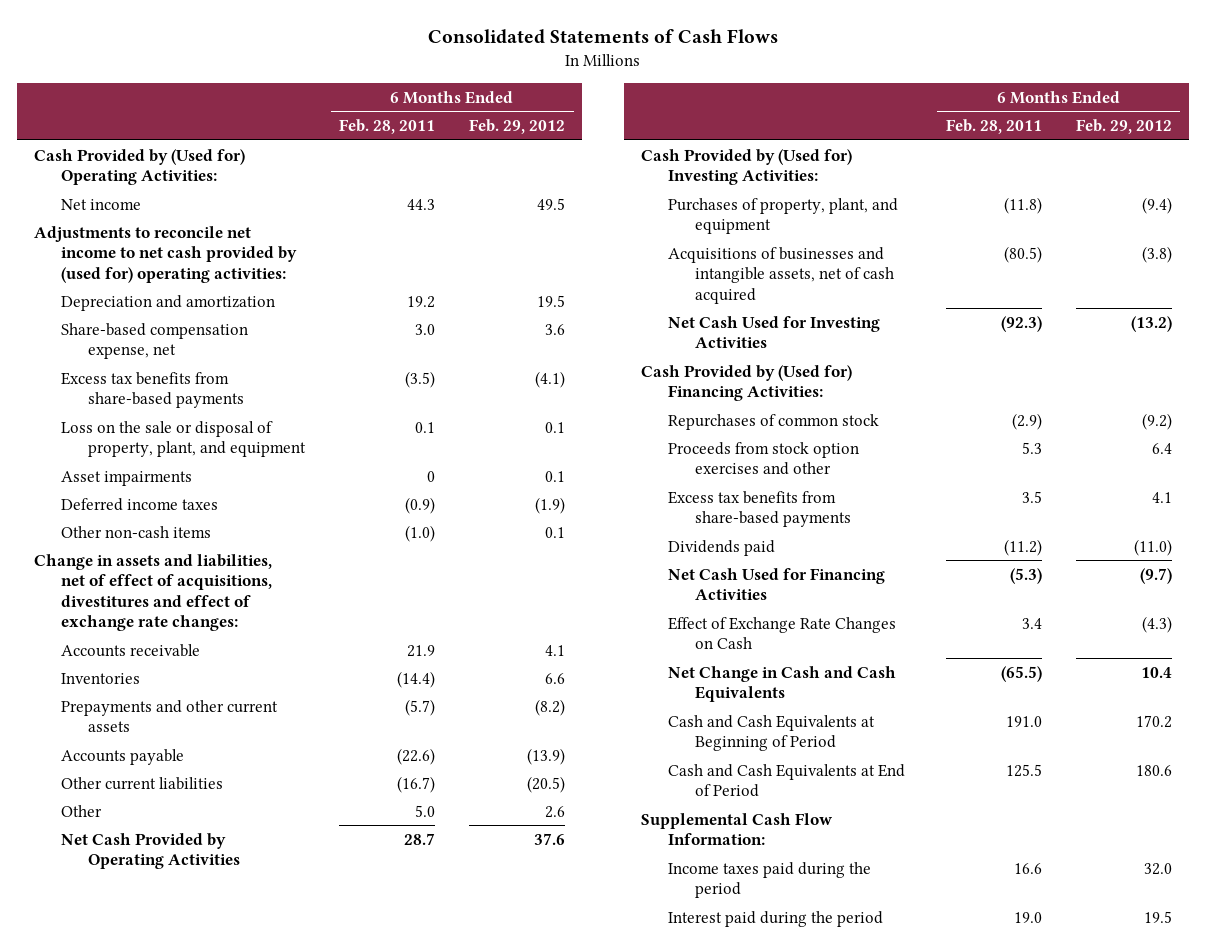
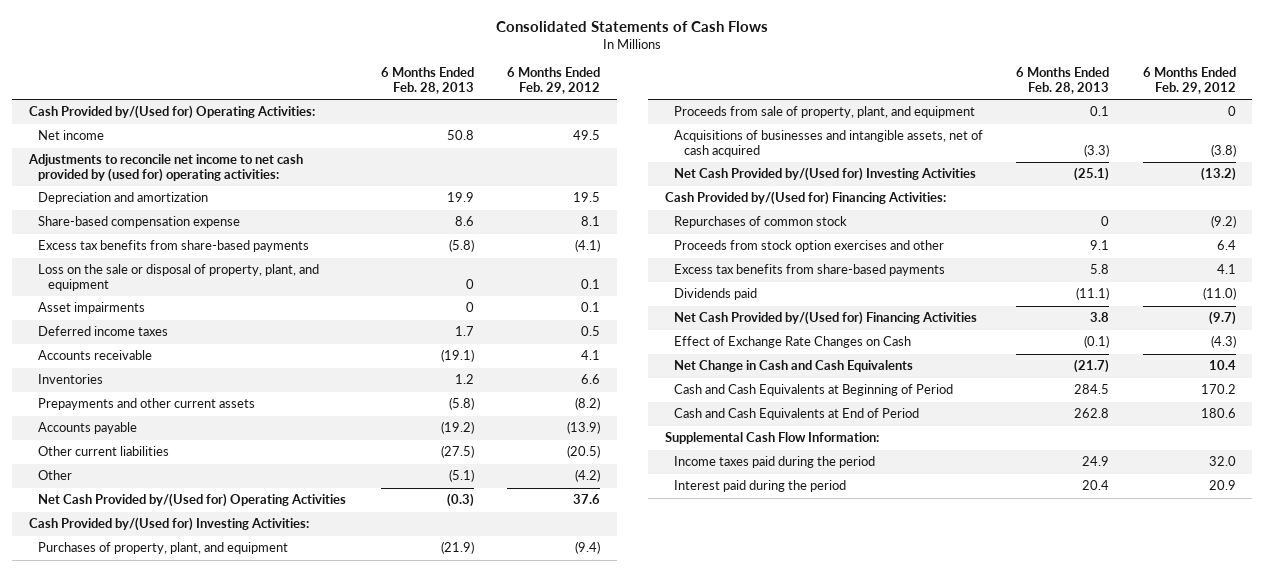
- | 6 Months Ended Feb. 28, 2011 | 6 Months Ended Feb. 29, 2012
+ | 6 Months Ended Feb. 28, 2013 | 6 Months Ended Feb. 29, 2012
- Cash Provided by (Used for) Operating Activities:
+ Cash Provided by/(Used for) Operating Activities:
- Share-based compensation expense, net | 3.0 | 3.6
+ Share-based compensation expense | 8.6 | 8.1
- Deferred income taxes | (0.9) | (1.9)
- Other non-cash items | (1.0) | 0.1
- Change in assets and liabilities, net of effect of acquisitions, divestitures and effect of exchange rate changes:
+ Deferred income taxes | 1.7 | 0.5
- Other | 5.0 | 2.6
- Net Cash Provided by Operating Activities | 28.7 | 37.6
- Cash Provided by (Used for) Investing Activities:
+ Other | (5.1) | (4.2)
+ Net Cash Provided by/(Used for) Operating Activities | (0.3) | 37.6
+ Cash Provided by/(Used for) Investing Activities:
+ Proceeds from sale of property, plant, and equipment | 0.1 | 0
- Net Cash Used for Investing Activities | (92.3) | (13.2)
- Cash Provided by (Used for) Financing Activities:
+ Net Cash Provided by/(Used for) Investing Activities | (25.1) | (13.2)
+ Cash Provided by/(Used for) Financing Activities:
- Net Cash Used for Financing Activities | (5.3) | (9.7)
+ Net Cash Provided by/(Used for) Financing Activities | 3.8 | (9.7)
- Interest paid during the period | 19.0 | 19.5
+ Interest paid during the period | 20.4 | 20.9

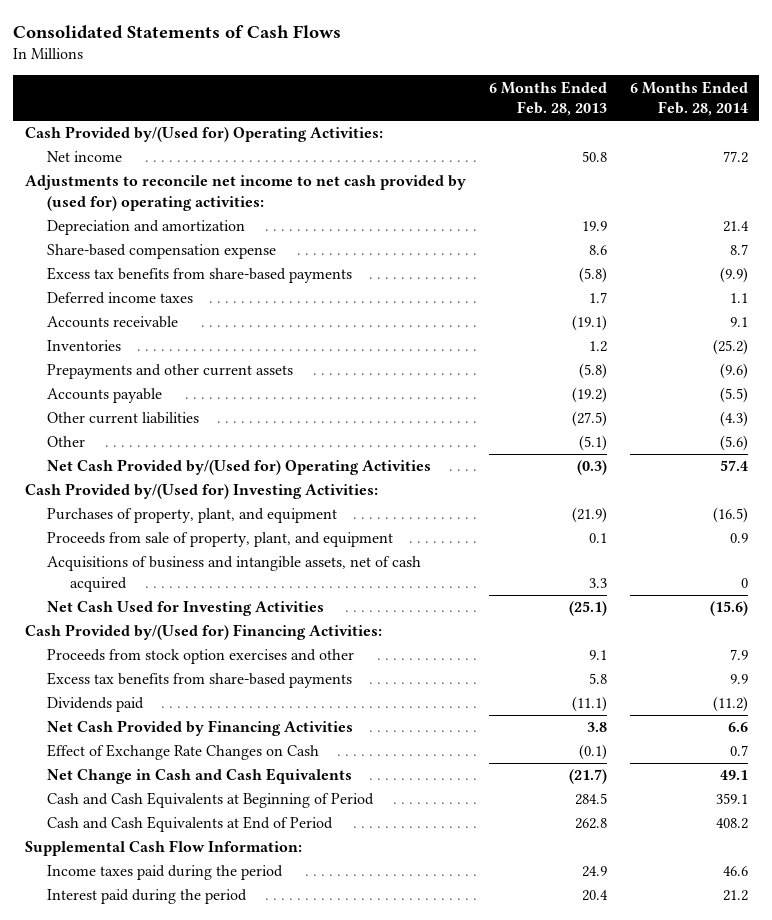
- | 6 Months Ended Feb. 28, 2013 | 6 Months Ended Feb. 29, 2012
+ | 6 Months Ended Feb. 28, 2013 | 6 Months Ended Feb. 28, 2014
- Loss on the sale or disposal of property, plant, and equipment | 0 | 0.1
- Asset impairments | 0 | 0.1
- Acquisitions of businesses and intangible assets, net of cash acquired | (3.3) | (3.8)
- Net Cash Provided by/(Used for) Investing Activities | (25.1) | (13.2)
+ Acquisitions of business and intangible assets, net of cash acquired | 3.3 | 0
+ Net Cash Used for Investing Activities | (25.1) | (15.6)
- Repurchases of common stock | 0 | (9.2)
- Net Cash Provided by/(Used for) Financing Activities | 3.8 | (9.7)
+ Net Cash Provided by Financing Activities | 3.8 | 6.6

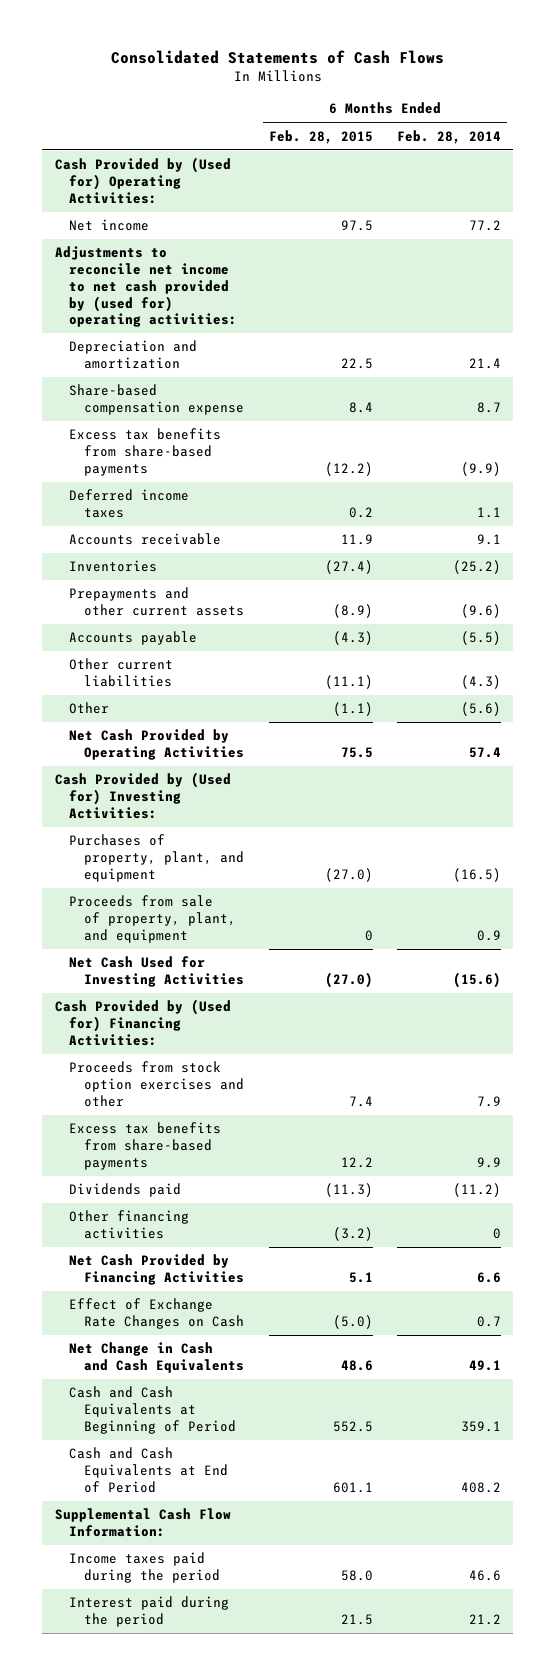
- | 6 Months Ended Feb. 28, 2013 | 6 Months Ended Feb. 28, 2014
+ | 6 Months Ended Feb. 28, 2015 | 6 Months Ended Feb. 28, 2014
- Cash Provided by/(Used for) Operating Activities:
+ Cash Provided by (Used for) Operating Activities:
- Net Cash Provided by/(Used for) Operating Activities | (0.3) | 57.4
- Cash Provided by/(Used for) Investing Activities:
+ Net Cash Provided by Operating Activities | 75.5 | 57.4
+ Cash Provided by (Used for) Investing Activities:
- Acquisitions of business and intangible assets, net of cash acquired | 3.3 | 0
- Cash Provided by/(Used for) Financing Activities:
+ Cash Provided by (Used for) Financing Activities:
+ Other financing activities | (3.2) | 0

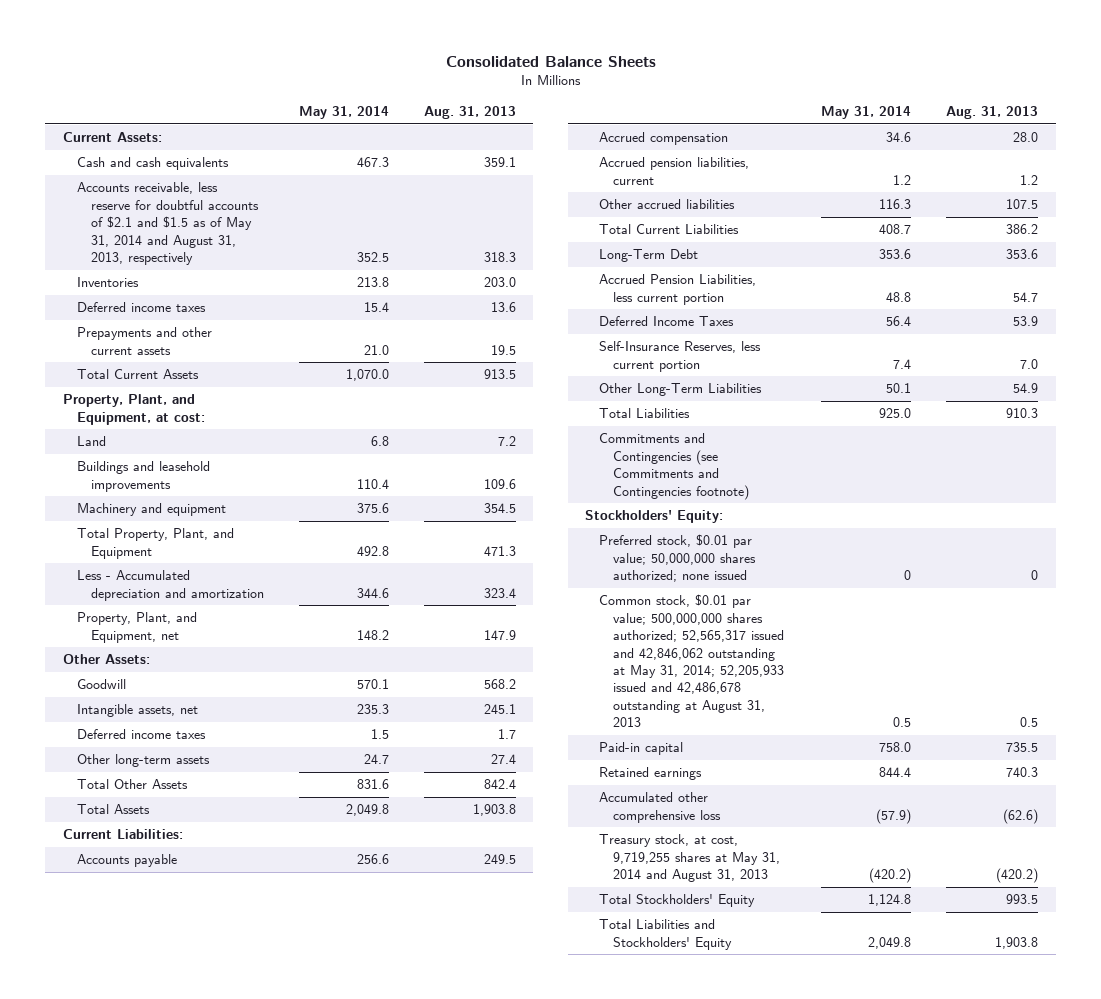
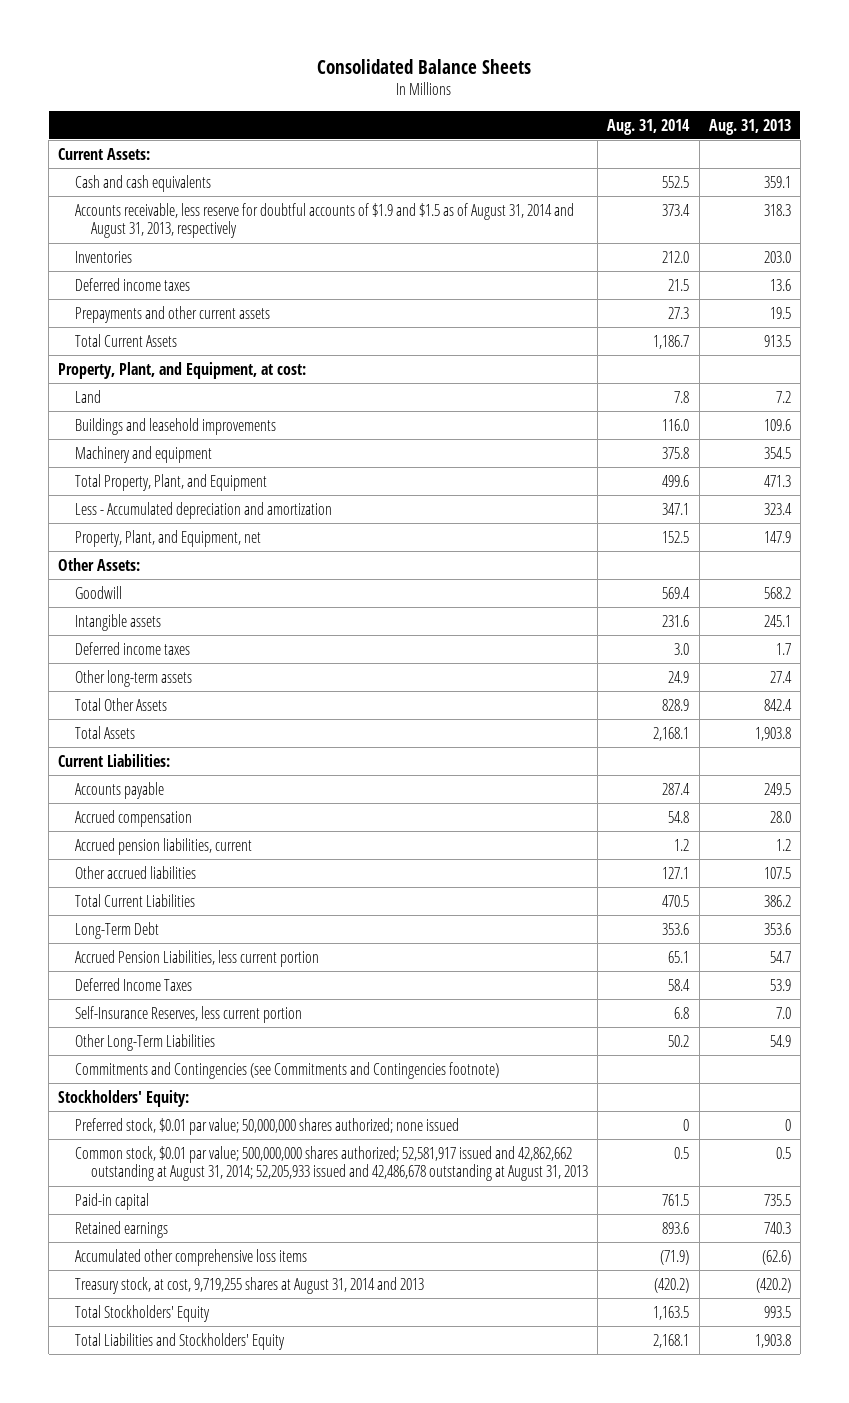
- | May 31, 2014 | Aug. 31, 2013
+ | Aug. 31, 2014 | Aug. 31, 2013
- Accounts receivable, less reserve for doubtful accounts of $2.1 and $1.5 as of May 31, 2014 and August 31, 2013, respectively | 352.5 | 318.3
+ Accounts receivable, less reserve for doubtful accounts of $1.9 and $1.5 as of August 31, 2014 and August 31, 2013, respectively | 373.4 | 318.3
- Intangible assets, net | 235.3 | 245.1
+ Intangible assets | 231.6 | 245.1
- Total Liabilities | 925.0 | 910.3
- Common stock, $0.01 par value; 500,000,000 shares authorized; 52,565,317 issued and 42,846,062 outstanding at May 31, 2014; 52,205,933 issued and 42,486,678 outstanding at August 31, 2013 | 0.5 | 0.5
+ Common stock, $0.01 par value; 500,000,000 shares authorized; 52,581,917 issued and 42,862,662 outstanding at August 31, 2014; 52,205,933 issued and 42,486,678 outstanding at August 31, 2013 | 0.5 | 0.5
- Accumulated other comprehensive loss | (57.9) | (62.6)
- Treasury stock, at cost, 9,719,255 shares at May 31, 2014 and August 31, 2013 | (420.2) | (420.2)
+ Accumulated other comprehensive loss items | (71.9) | (62.6)
+ Treasury stock, at cost, 9,719,255 shares at August 31, 2014 and 2013 | (420.2) | (420.2)

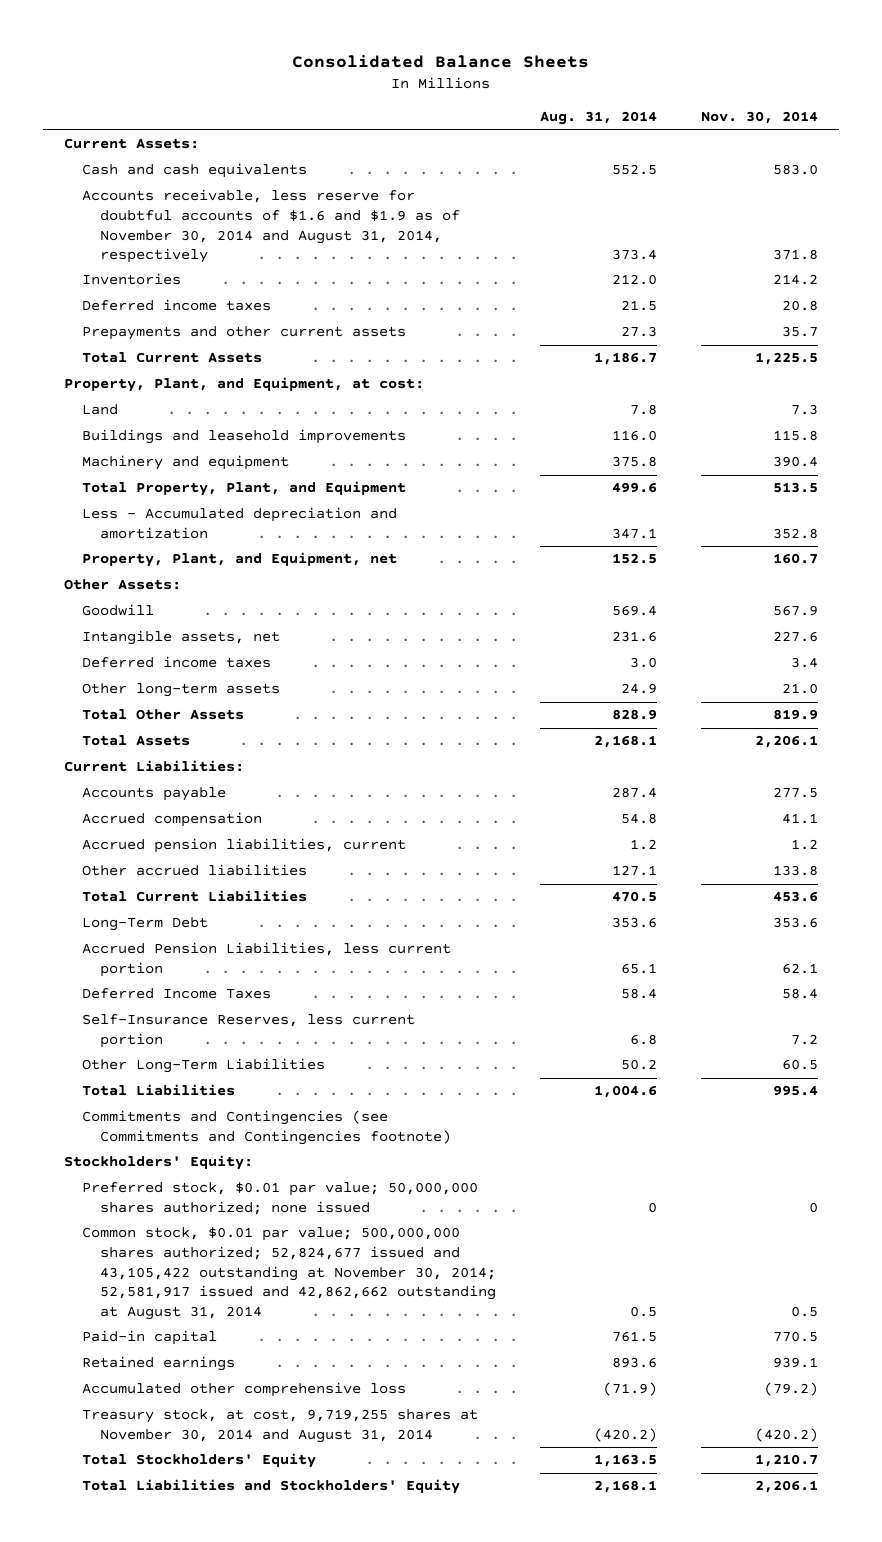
- | Aug. 31, 2014 | Aug. 31, 2013
+ | Aug. 31, 2014 | Nov. 30, 2014
- Accounts receivable, less reserve for doubtful accounts of $1.9 and $1.5 as of August 31, 2014 and August 31, 2013, respectively | 373.4 | 318.3
+ Accounts receivable, less reserve for doubtful accounts of $1.6 and $1.9 as of November 30, 2014 and August 31, 2014, respectively | 373.4 | 371.8
- Intangible assets | 231.6 | 245.1
+ Intangible assets, net | 231.6 | 227.6
+ Total Liabilities | 1,004.6 | 995.4
- Common stock, $0.01 par value; 500,000,000 shares authorized; 52,581,917 issued and 42,862,662 outstanding at August 31, 2014; 52,205,933 issued and 42,486,678 outstanding at August 31, 2013 | 0.5 | 0.5
+ Common stock, $0.01 par value; 500,000,000 shares authorized; 52,824,677 issued and 43,105,422 outstanding at November 30, 2014; 52,581,917 issued and 42,862,662 outstanding at August 31, 2014 | 0.5 | 0.5
- Accumulated other comprehensive loss items | (71.9) | (62.6)
- Treasury stock, at cost, 9,719,255 shares at August 31, 2014 and 2013 | (420.2) | (420.2)
+ Accumulated other comprehensive loss | (71.9) | (79.2)
+ Treasury stock, at cost, 9,719,255 shares at November 30, 2014 and August 31, 2014 | (420.2) | (420.2)

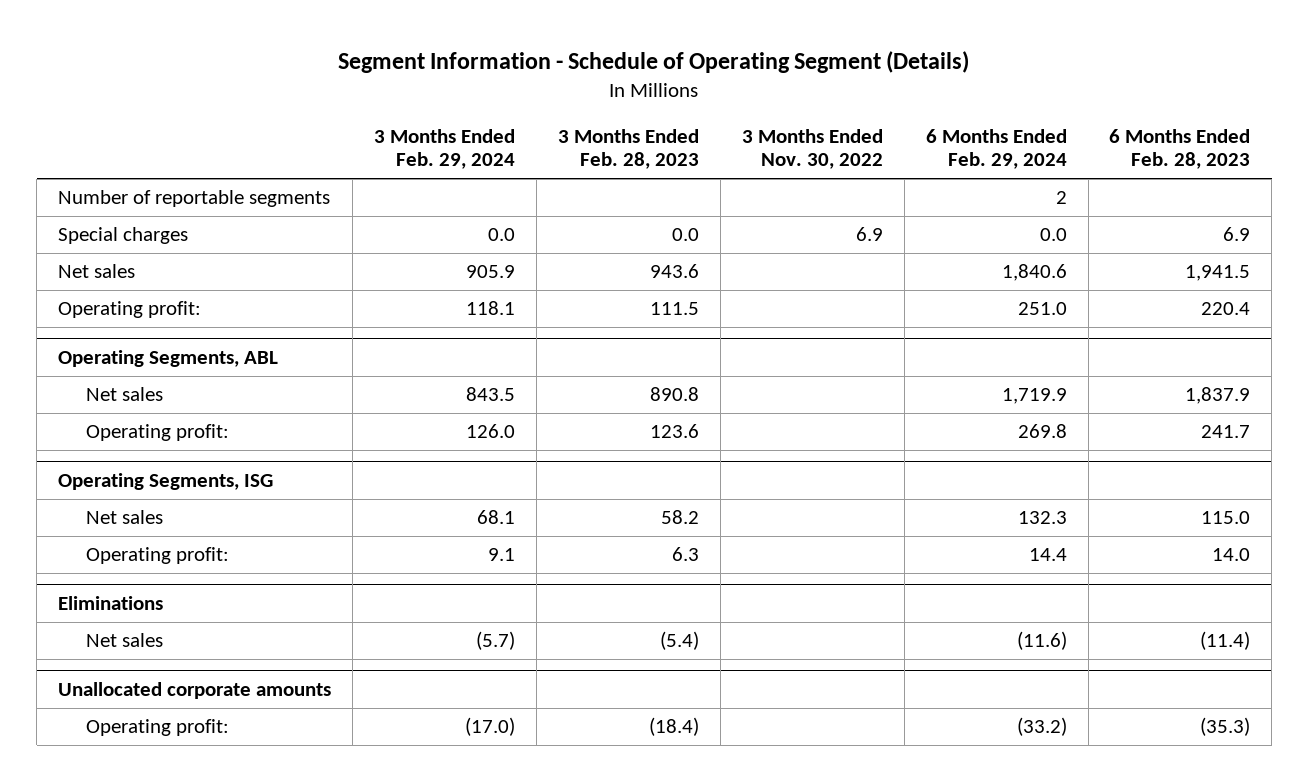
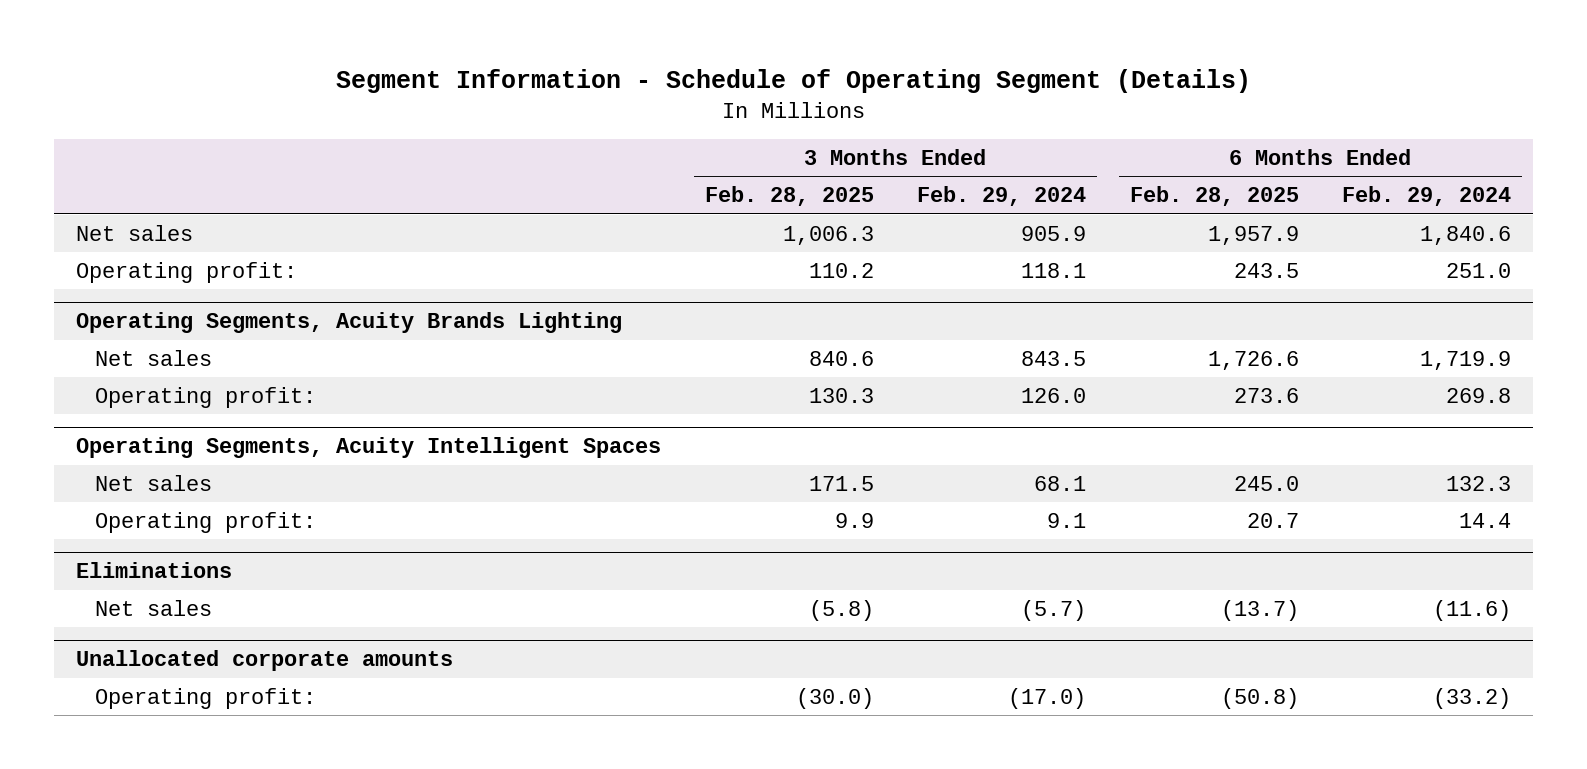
- | 3 Months Ended Feb. 29, 2024 | 3 Months Ended Feb. 28, 2023 | 3 Months Ended Nov. 30, 2022 | 6 Months Ended Feb. 29, 2024 | 6 Months Ended Feb. 28, 2023
+ | 3 Months Ended Feb. 28, 2025 | 3 Months Ended Feb. 29, 2024 | 6 Months Ended Feb. 28, 2025 | 6 Months Ended Feb. 29, 2024
- Number of reportable segments | | | | 2 |
- Special charges | 0.0 | 0.0 | 6.9 | 0.0 | 6.9
- Operating Segments, ABL
+ Operating Segments, Acuity Brands Lighting
- Operating Segments, ISG
+ Operating Segments, Acuity Intelligent Spaces

